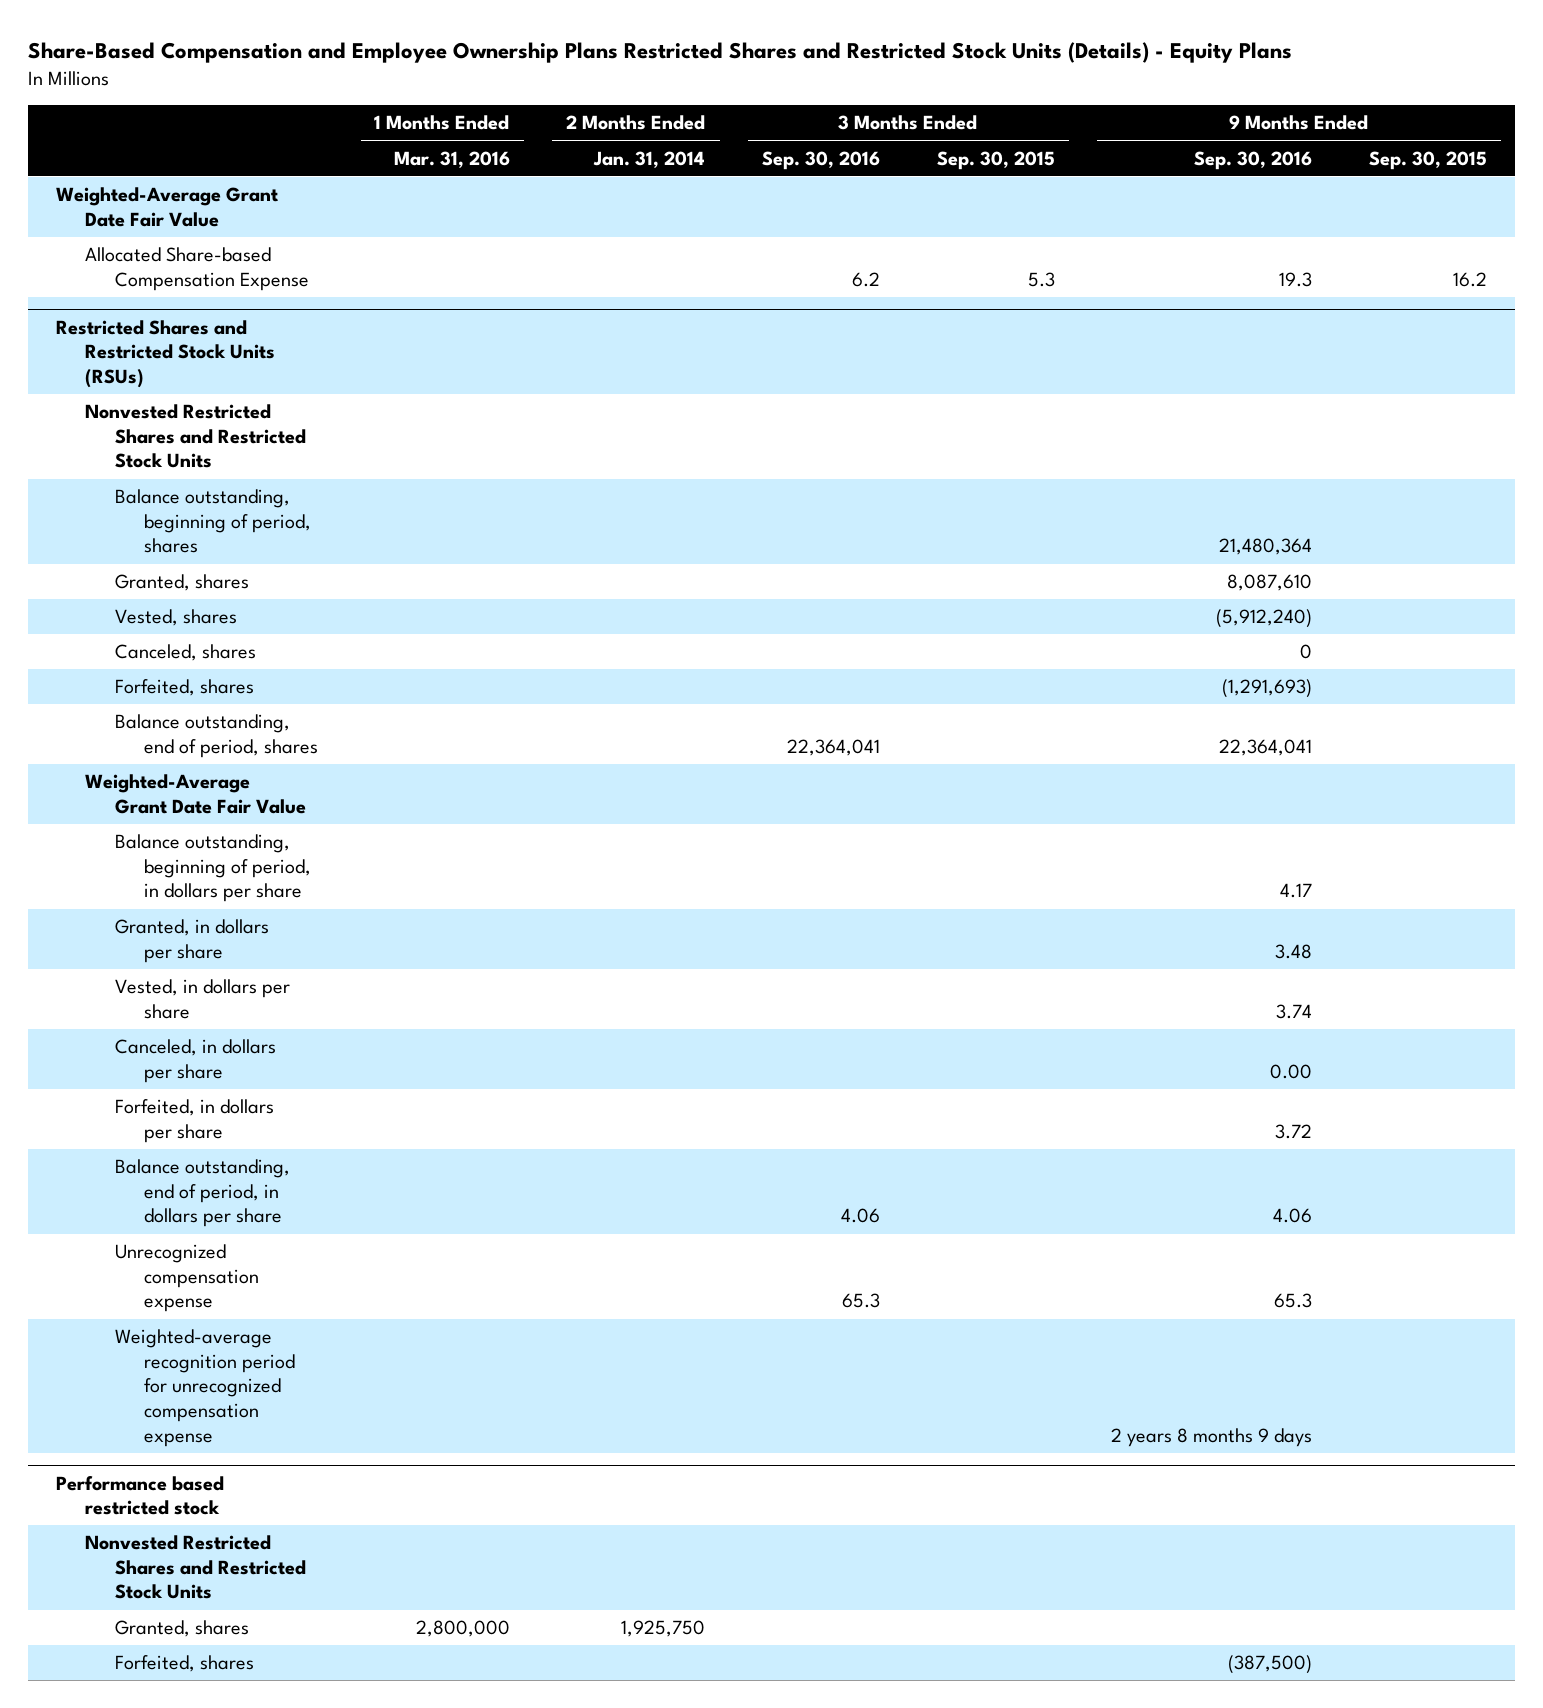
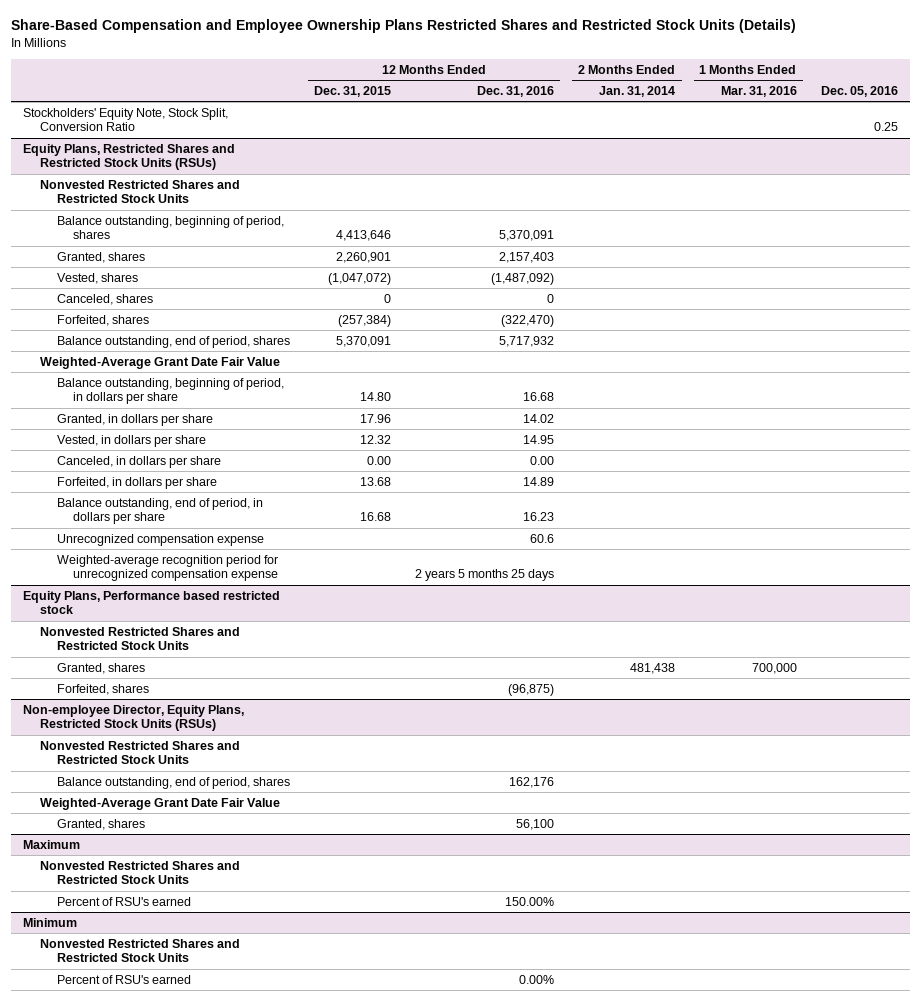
- Share-Based Compensation and Employee Ownership Plans Restricted Shares and Restricted Stock Units (Details) - Equity Plans
+ Share-Based Compensation and Employee Ownership Plans Restricted Shares and Restricted Stock Units (Details)
- | 1 Months Ended Mar. 31, 2016 | 2 Months Ended Jan. 31, 2014 | 3 Months Ended Sep. 30, 2016 | 3 Months Ended Sep. 30, 2015 | 9 Months Ended Sep. 30, 2016 | 9 Months Ended Sep. 30, 2015
+ | 12 Months Ended Dec. 31, 2015 | 12 Months Ended Dec. 31, 2016 | 2 Months Ended Jan. 31, 2014 | 1 Months Ended Mar. 31, 2016 | Dec. 05, 2016
- Weighted-Average Grant Date Fair Value
- Allocated Share-based Compensation Expense | | | 6.2 | 5.3 | 19.3 | 16.2
- Restricted Shares and Restricted Stock Units (RSUs)
+ Stockholders' Equity Note, Stock Split, Conversion Ratio | | | | | 0.25
+ Equity Plans, Restricted Shares and Restricted Stock Units (RSUs)
- Performance based restricted stock
+ Equity Plans, Performance based restricted stock
- Granted, shares | 2,800,000 | 1,925,750 | | | |
+ Granted, shares | | | 481,438 | 700,000 |
+ Non-employee Director, Equity Plans, Restricted Stock Units (RSUs)
+ Nonvested Restricted Shares and Restricted Stock Units
+ Balance outstanding, end of period, shares | | 162,176 | | |
+ Weighted-Average Grant Date Fair Value
+ Granted, shares | | 56,100 | | |
+ Maximum
+ Nonvested Restricted Shares and Restricted Stock Units
+ Percent of RSU's earned | | 150.00% | | |
+ Minimum
+ Nonvested Restricted Shares and Restricted Stock Units
+ Percent of RSU's earned | | 0.00% | | |

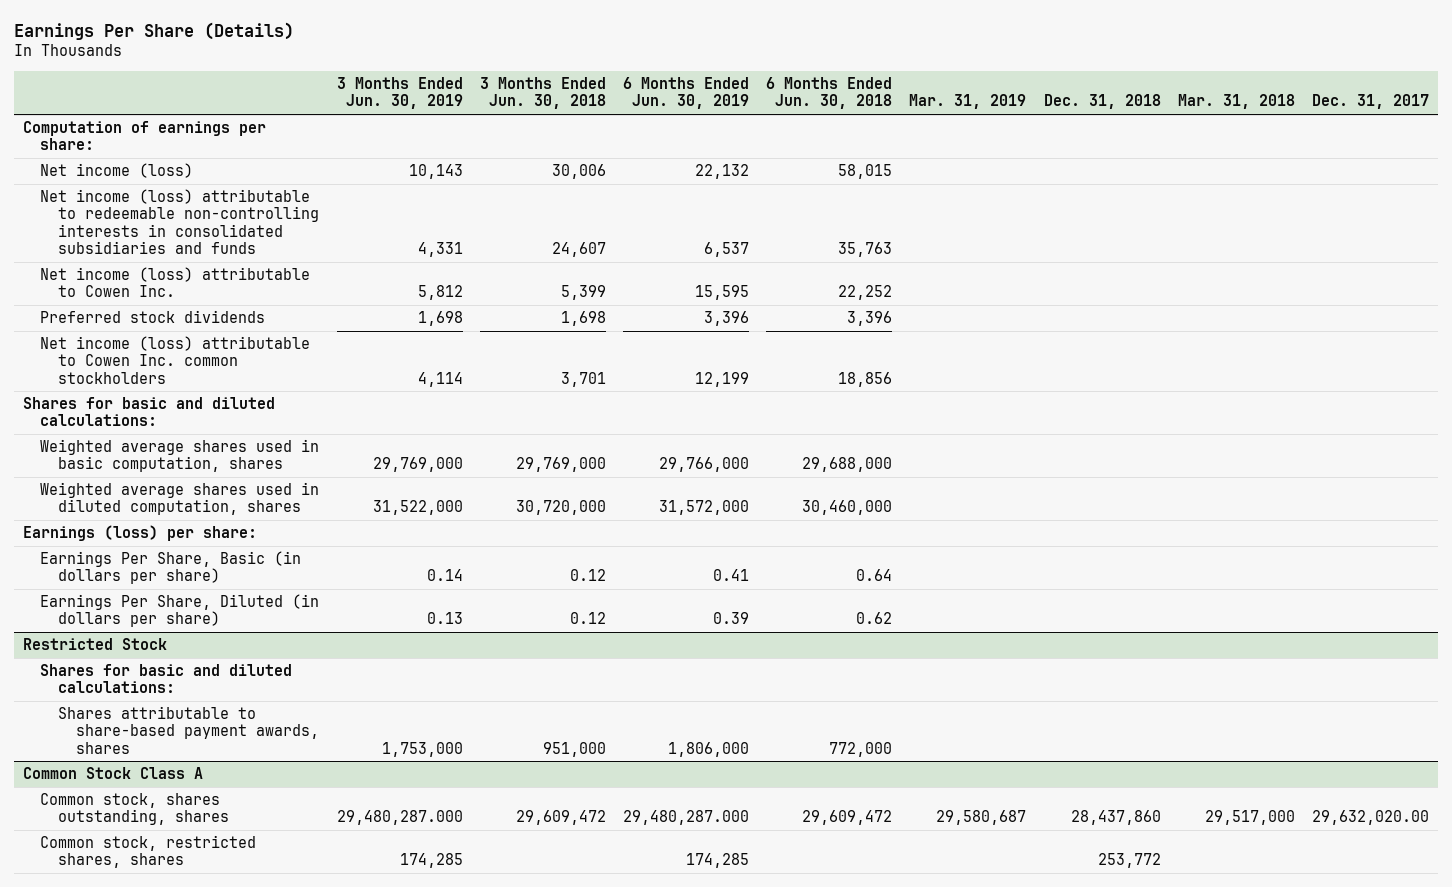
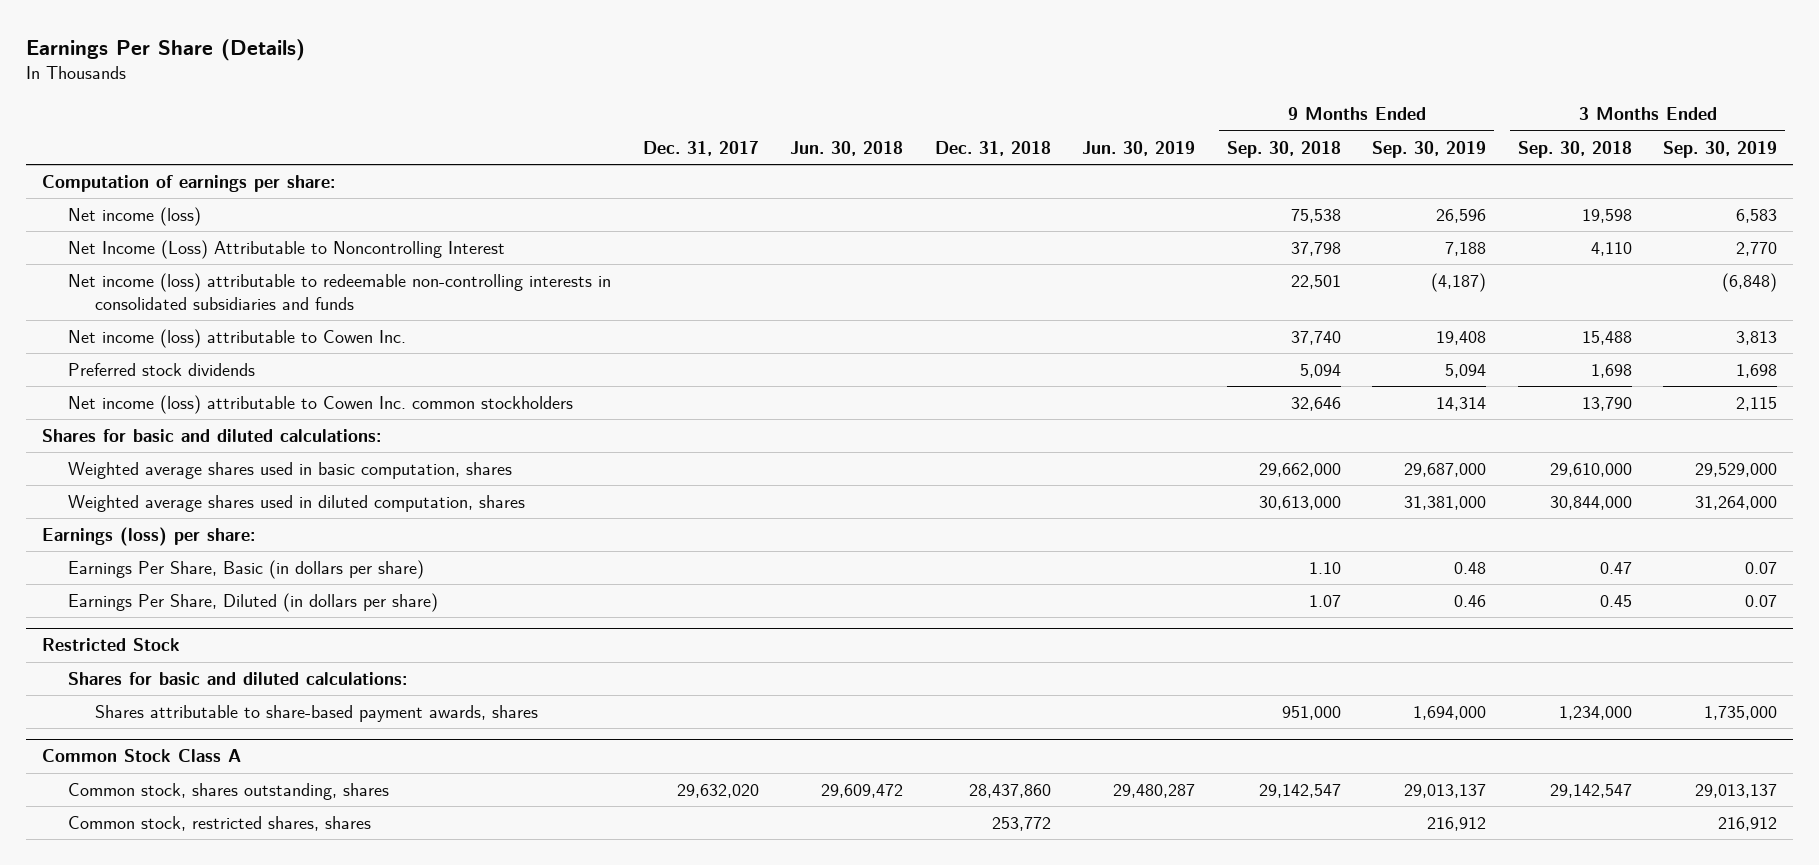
- | 3 Months Ended Jun. 30, 2019 | 3 Months Ended Jun. 30, 2018 | 6 Months Ended Jun. 30, 2019 | 6 Months Ended Jun. 30, 2018 | Mar. 31, 2019 | Dec. 31, 2018 | Mar. 31, 2018 | Dec. 31, 2017
+ | Dec. 31, 2017 | Jun. 30, 2018 | Dec. 31, 2018 | Jun. 30, 2019 | 9 Months Ended Sep. 30, 2018 | 9 Months Ended Sep. 30, 2019 | 3 Months Ended Sep. 30, 2018 | 3 Months Ended Sep. 30, 2019
+ Net Income (Loss) Attributable to Noncontrolling Interest | | | | | 37,798 | 7,188 | 4,110 | 2,770
@ Common Stock Class A
- Common stock, shares outstanding, shares | 29,480,287.000 | 29,609,472 | 29,480,287.000 | 29,609,472 | 29,580,687 | 28,437,860 | 29,517,000 | 29,632,020.00
+ Common stock, shares outstanding, shares | 29,632,020 | 29,609,472 | 28,437,860 | 29,480,287 | 29,142,547 | 29,013,137 | 29,142,547 | 29,013,137

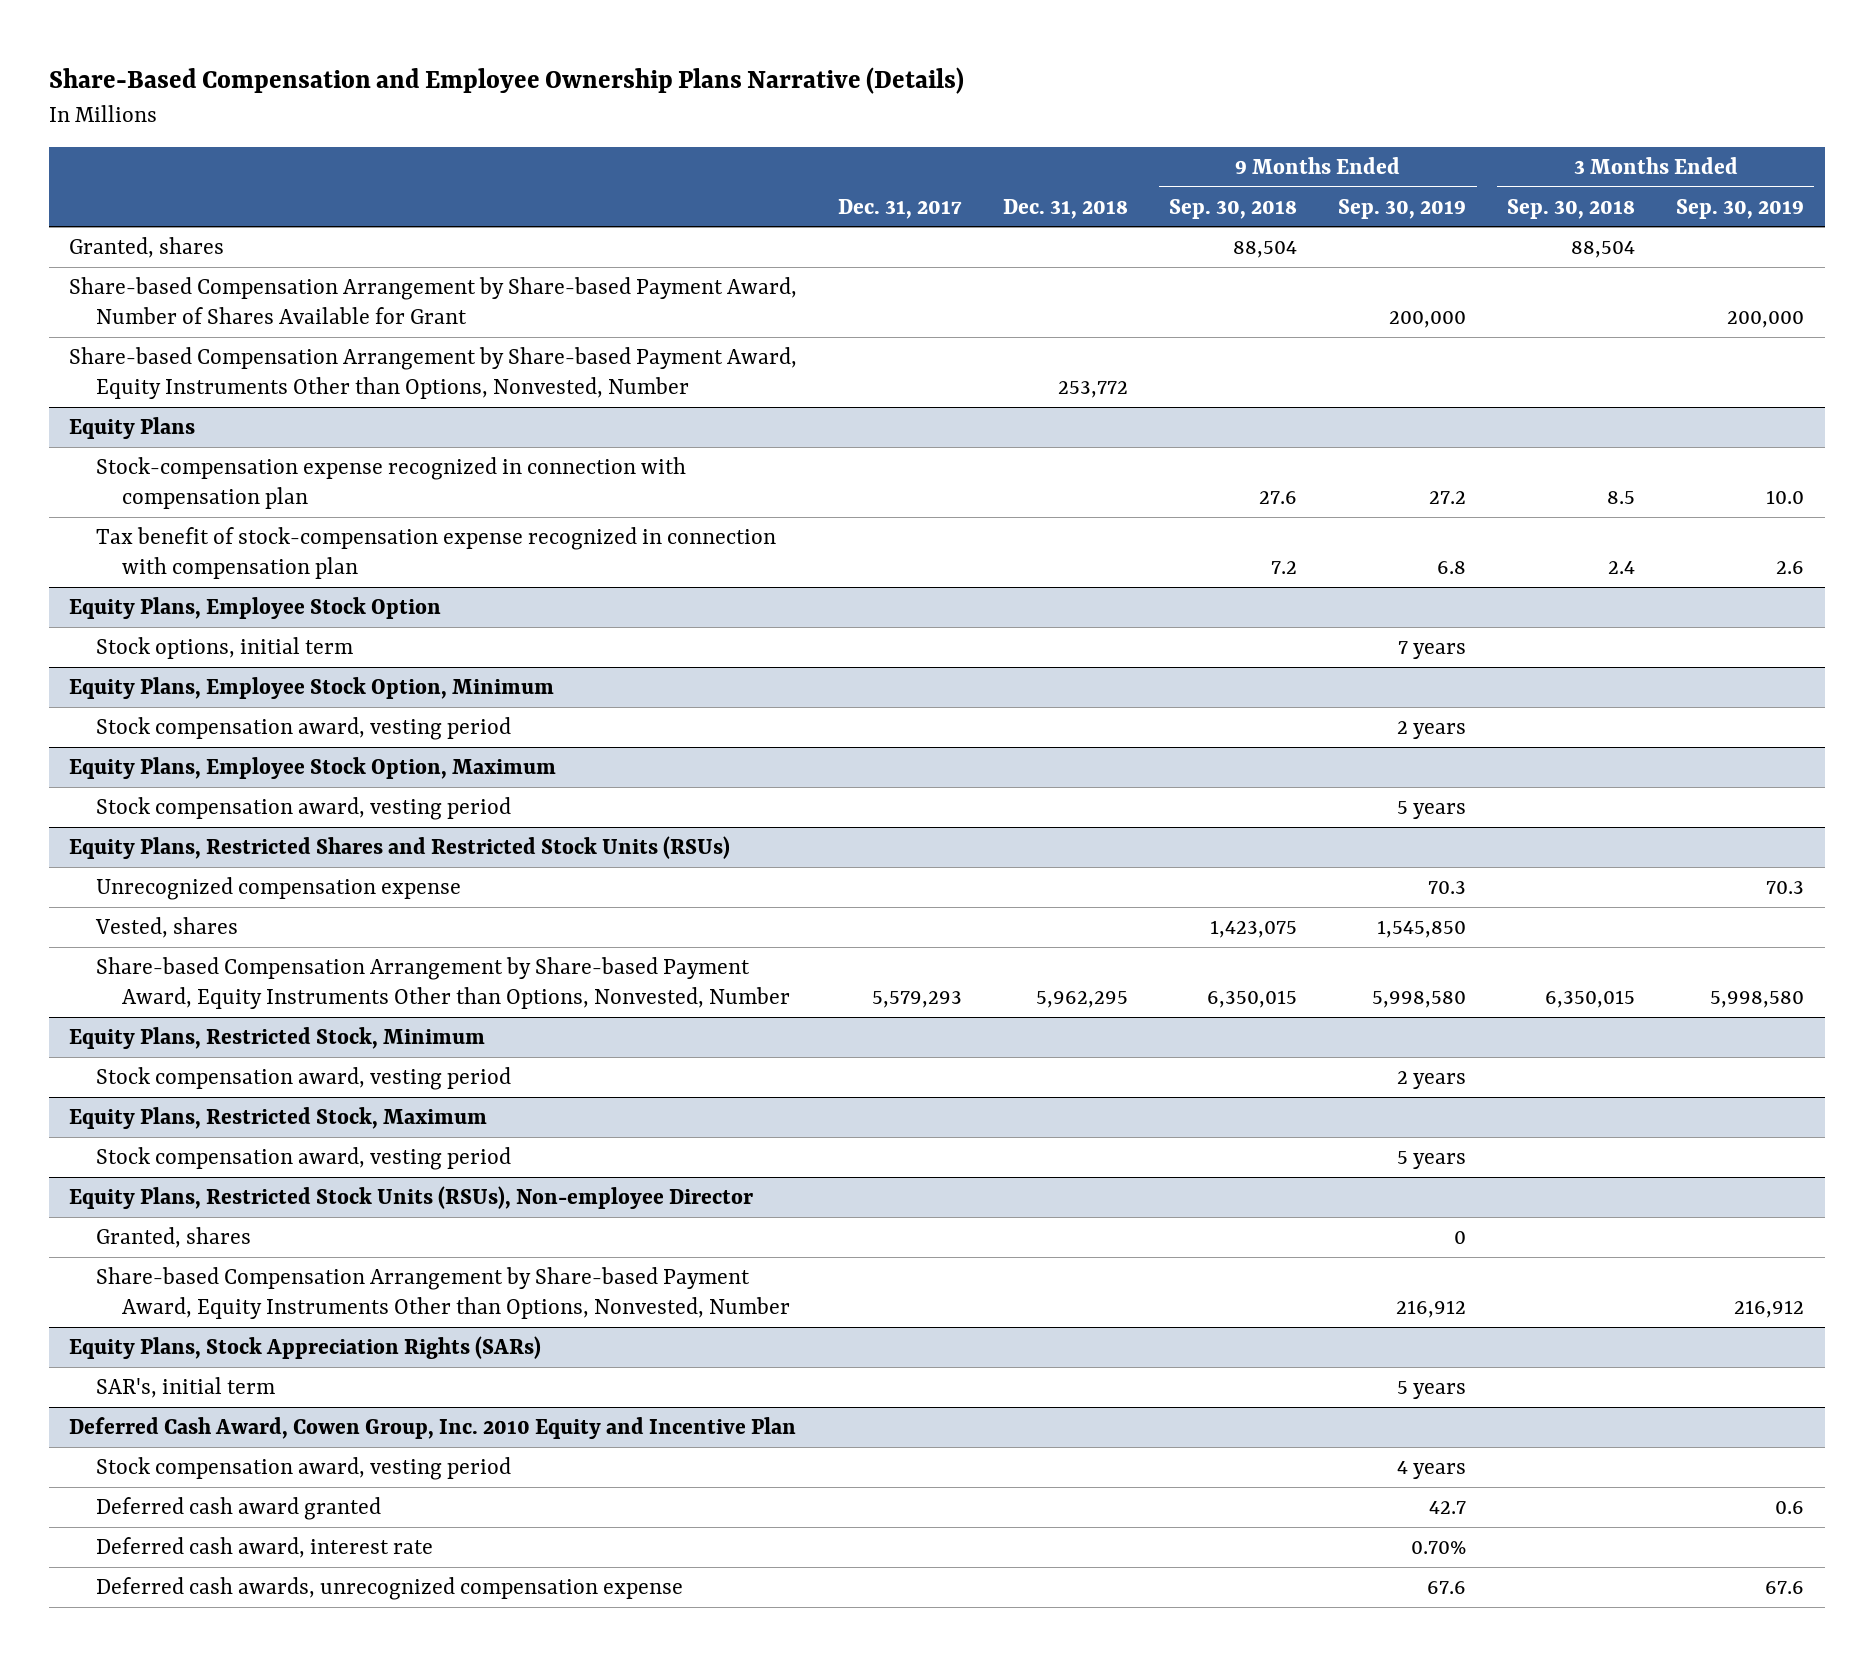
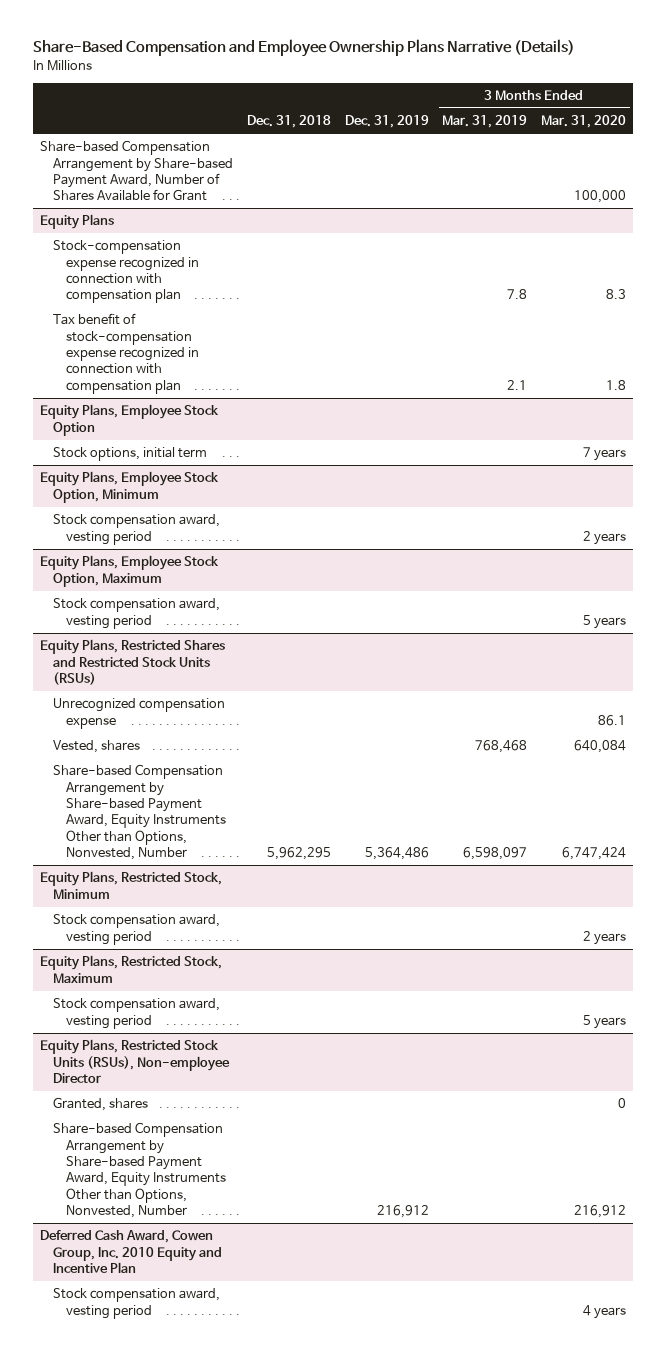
- | Dec. 31, 2017 | Dec. 31, 2018 | 9 Months Ended Sep. 30, 2018 | 9 Months Ended Sep. 30, 2019 | 3 Months Ended Sep. 30, 2018 | 3 Months Ended Sep. 30, 2019
+ | Dec. 31, 2018 | Dec. 31, 2019 | 3 Months Ended Mar. 31, 2019 | 3 Months Ended Mar. 31, 2020
- Granted, shares | | | 88,504 | | 88,504 |
- Share-based Compensation Arrangement by Share-based Payment Award, Equity Instruments Other than Options, Nonvested, Number | | 253,772 | | | |
- Equity Plans, Stock Appreciation Rights (SARs)
- SAR's, initial term | | | | 5 years | |
@ Deferred Cash Award, Cowen Group, Inc. 2010 Equity and Incentive Plan
- Deferred cash award granted | | | | 42.7 | | 0.6
- Deferred cash award, interest rate | | | | 0.70% | |
- Deferred cash awards, unrecognized compensation expense | | | | 67.6 | | 67.6

